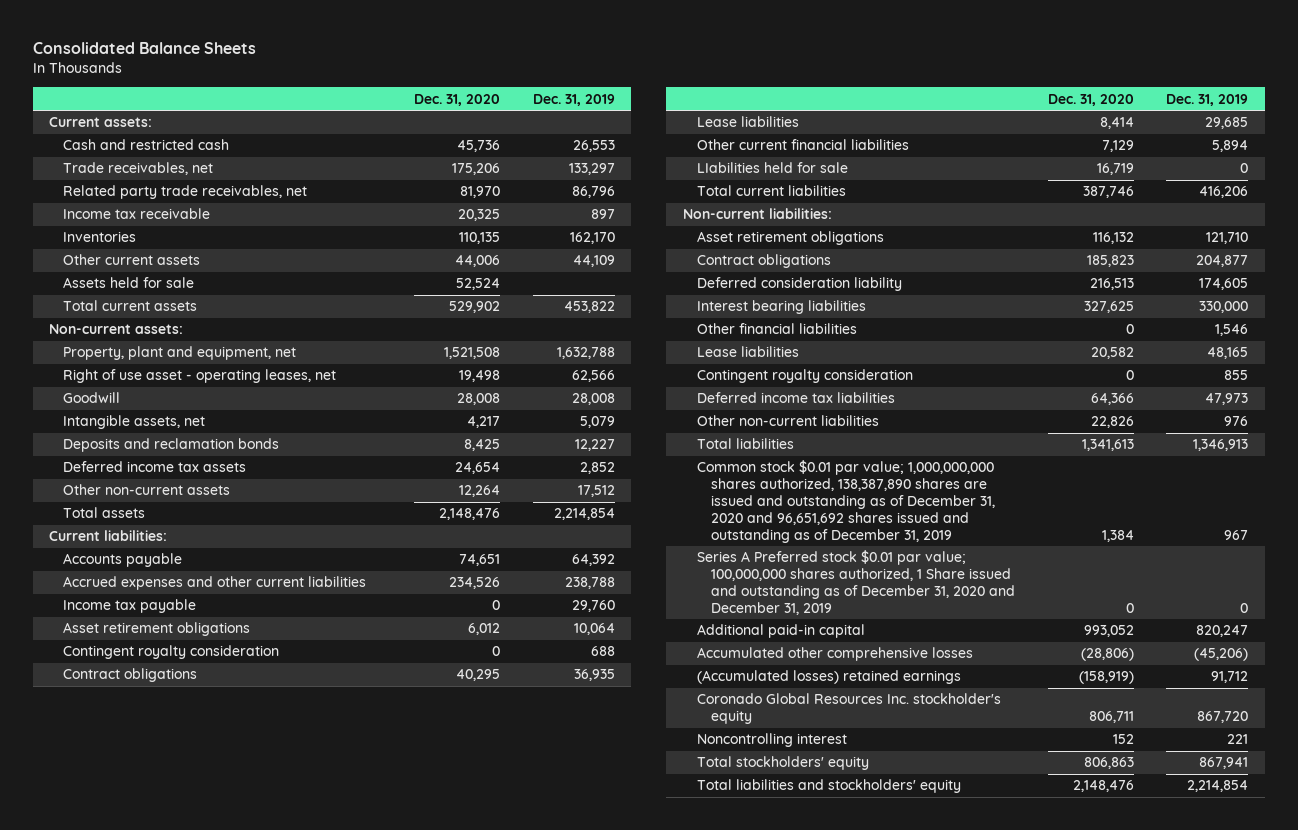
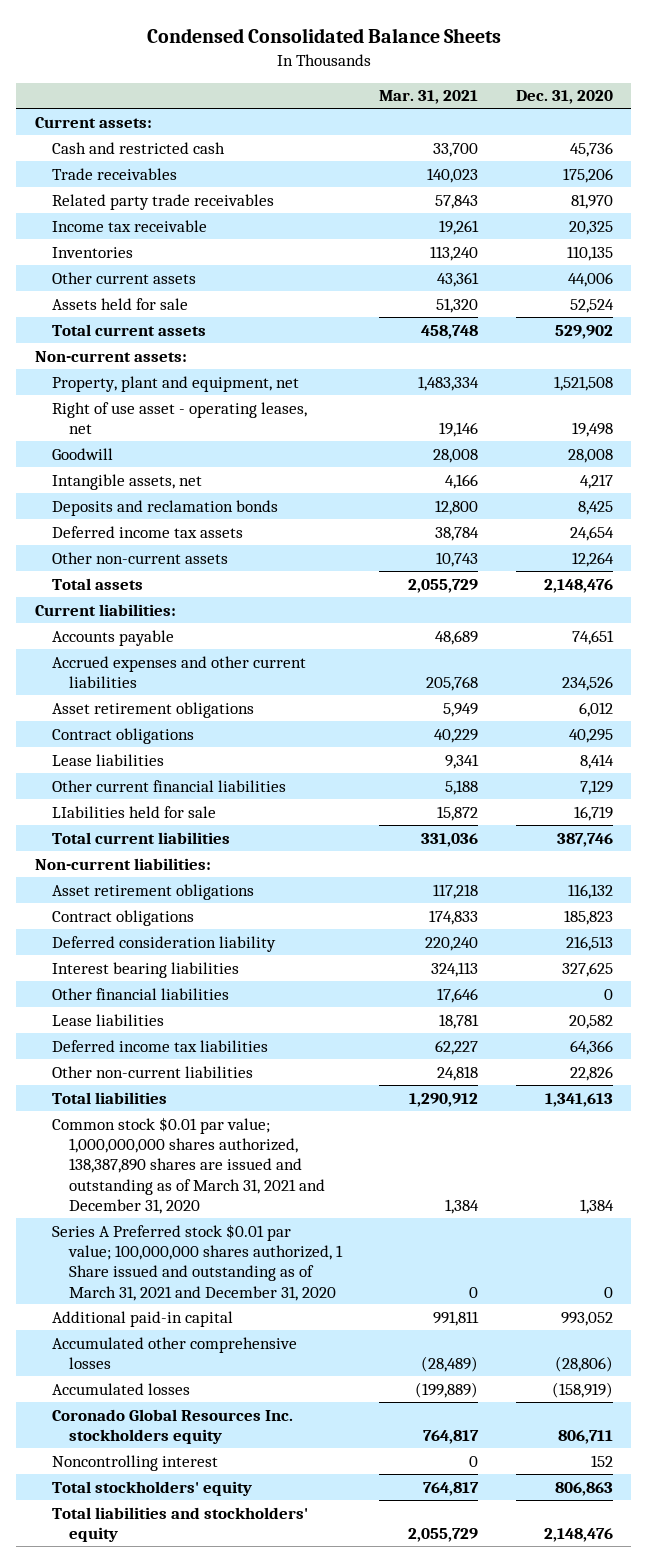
- Consolidated Balance Sheets
+ Condensed Consolidated Balance Sheets
- | Dec. 31, 2020 | Dec. 31, 2019
+ | Mar. 31, 2021 | Dec. 31, 2020
- Trade receivables, net | 175,206 | 133,297
- Related party trade receivables, net | 81,970 | 86,796
+ Trade receivables | 140,023 | 175,206
+ Related party trade receivables | 57,843 | 81,970
- Income tax payable | 0 | 29,760
- Contingent royalty consideration | 0 | 688
- Contingent royalty consideration | 0 | 855
- Common stock $0.01 par value; 1,000,000,000 shares authorized, 138,387,890 shares are issued and outstanding as of December 31, 2020 and 96,651,692 shares issued and outstanding as of December 31, 2019 | 1,384 | 967
- Series A Preferred stock $0.01 par value; 100,000,000 shares authorized, 1 Share issued and outstanding as of December 31, 2020 and December 31, 2019 | 0 | 0
+ Common stock $0.01 par value; 1,000,000,000 shares authorized, 138,387,890 shares are issued and outstanding as of March 31, 2021 and December 31, 2020 | 1,384 | 1,384
+ Series A Preferred stock $0.01 par value; 100,000,000 shares authorized, 1 Share issued and outstanding as of March 31, 2021 and December 31, 2020 | 0 | 0
- (Accumulated losses) retained earnings | (158,919) | 91,712
- Coronado Global Resources Inc. stockholder's equity | 806,711 | 867,720
+ Accumulated losses | (199,889) | (158,919)
+ Coronado Global Resources Inc. stockholders equity | 764,817 | 806,711

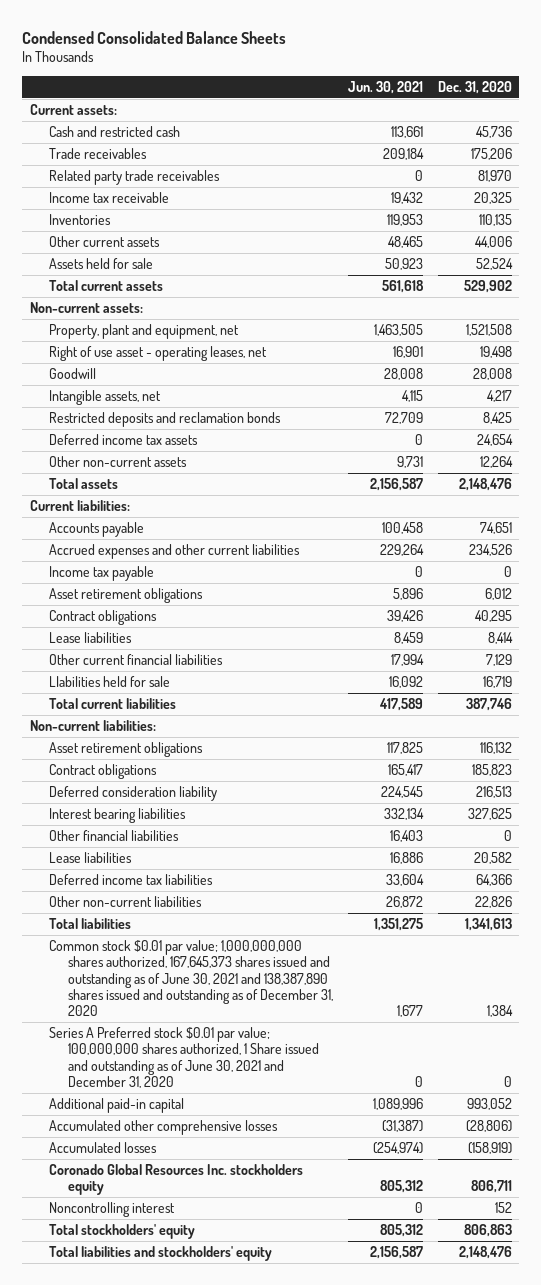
- | Mar. 31, 2021 | Dec. 31, 2020
+ | Jun. 30, 2021 | Dec. 31, 2020
- Deposits and reclamation bonds | 12,800 | 8,425
+ Restricted deposits and reclamation bonds | 72,709 | 8,425
+ Income tax payable | 0 | 0
- Common stock $0.01 par value; 1,000,000,000 shares authorized, 138,387,890 shares are issued and outstanding as of March 31, 2021 and December 31, 2020 | 1,384 | 1,384
- Series A Preferred stock $0.01 par value; 100,000,000 shares authorized, 1 Share issued and outstanding as of March 31, 2021 and December 31, 2020 | 0 | 0
+ Common stock $0.01 par value; 1,000,000,000 shares authorized, 167,645,373 shares issued and outstanding as of June 30, 2021 and 138,387,890 shares issued and outstanding as of December 31, 2020 | 1,677 | 1,384
+ Series A Preferred stock $0.01 par value; 100,000,000 shares authorized, 1 Share issued and outstanding as of June 30, 2021 and December 31, 2020 | 0 | 0

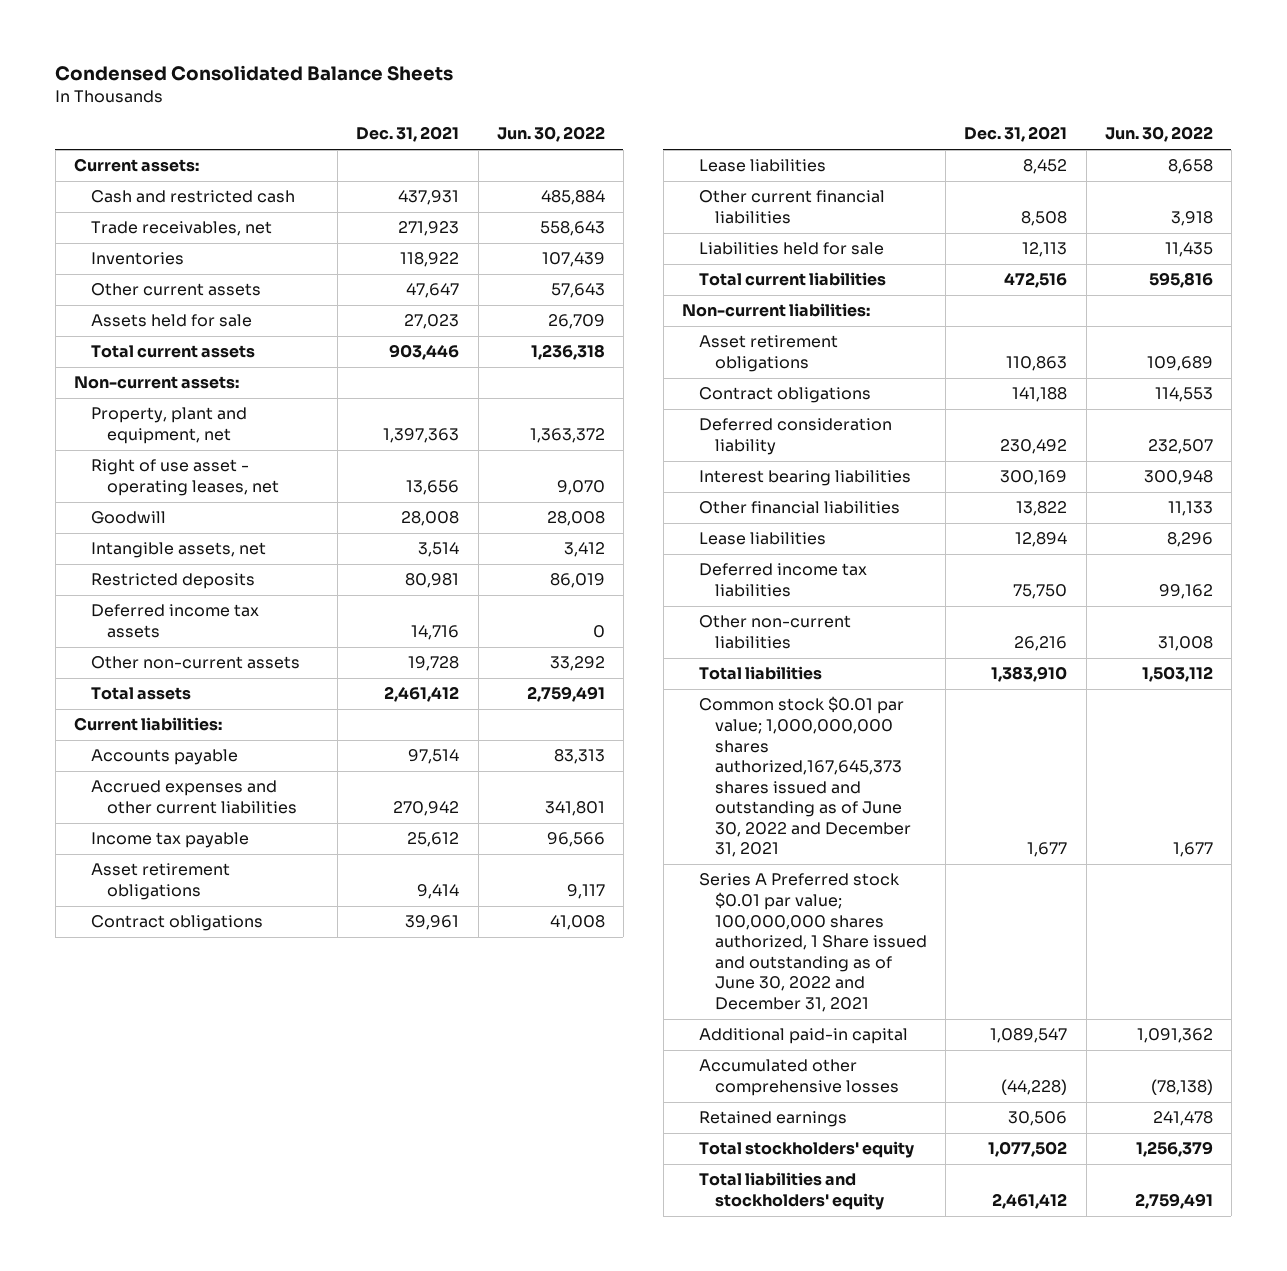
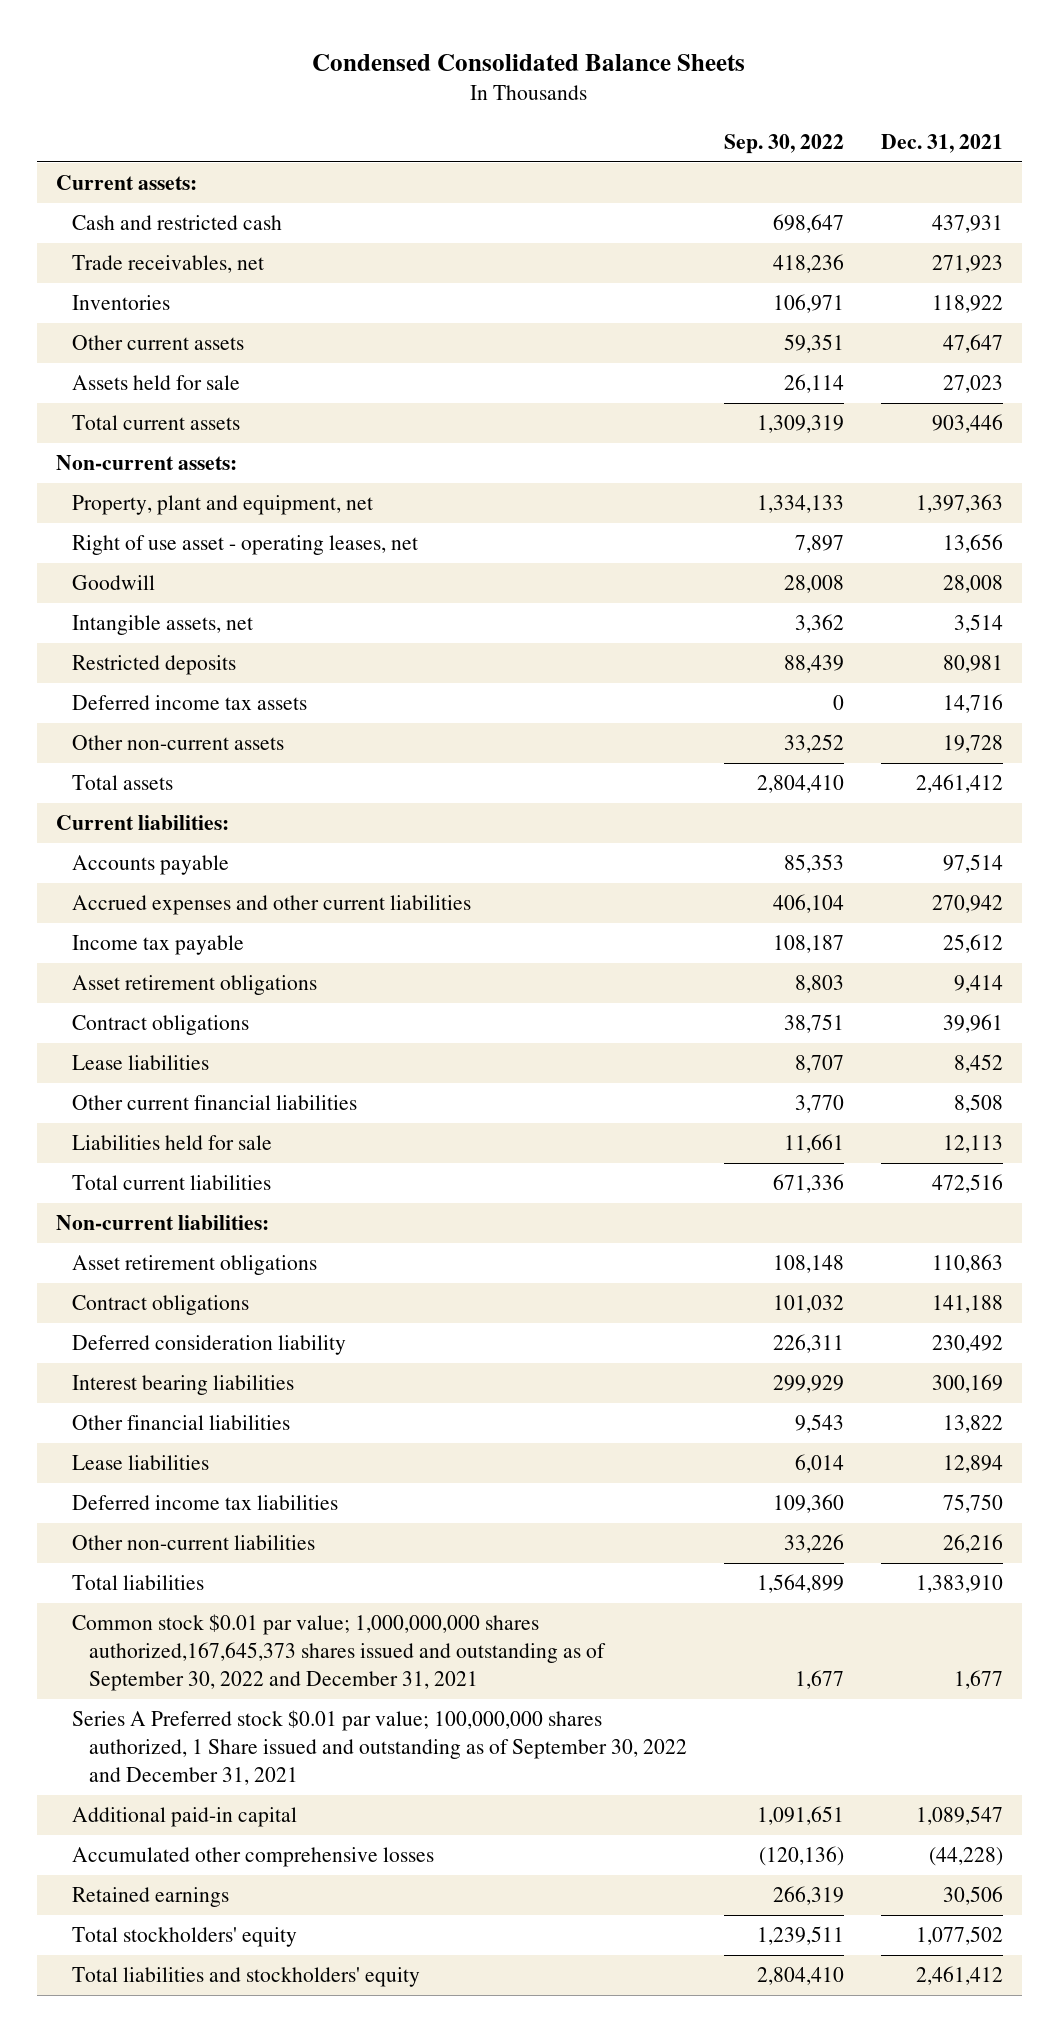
- | Dec. 31, 2021 | Jun. 30, 2022
+ | Sep. 30, 2022 | Dec. 31, 2021
- Common stock $0.01 par value; 1,000,000,000 shares authorized,167,645,373 shares issued and outstanding as of June 30, 2022 and December 31, 2021 | 1,677 | 1,677
- Series A Preferred stock $0.01 par value; 100,000,000 shares authorized, 1 Share issued and outstanding as of June 30, 2022 and December 31, 2021
+ Common stock $0.01 par value; 1,000,000,000 shares authorized,167,645,373 shares issued and outstanding as of September 30, 2022 and December 31, 2021 | 1,677 | 1,677
+ Series A Preferred stock $0.01 par value; 100,000,000 shares authorized, 1 Share issued and outstanding as of September 30, 2022 and December 31, 2021

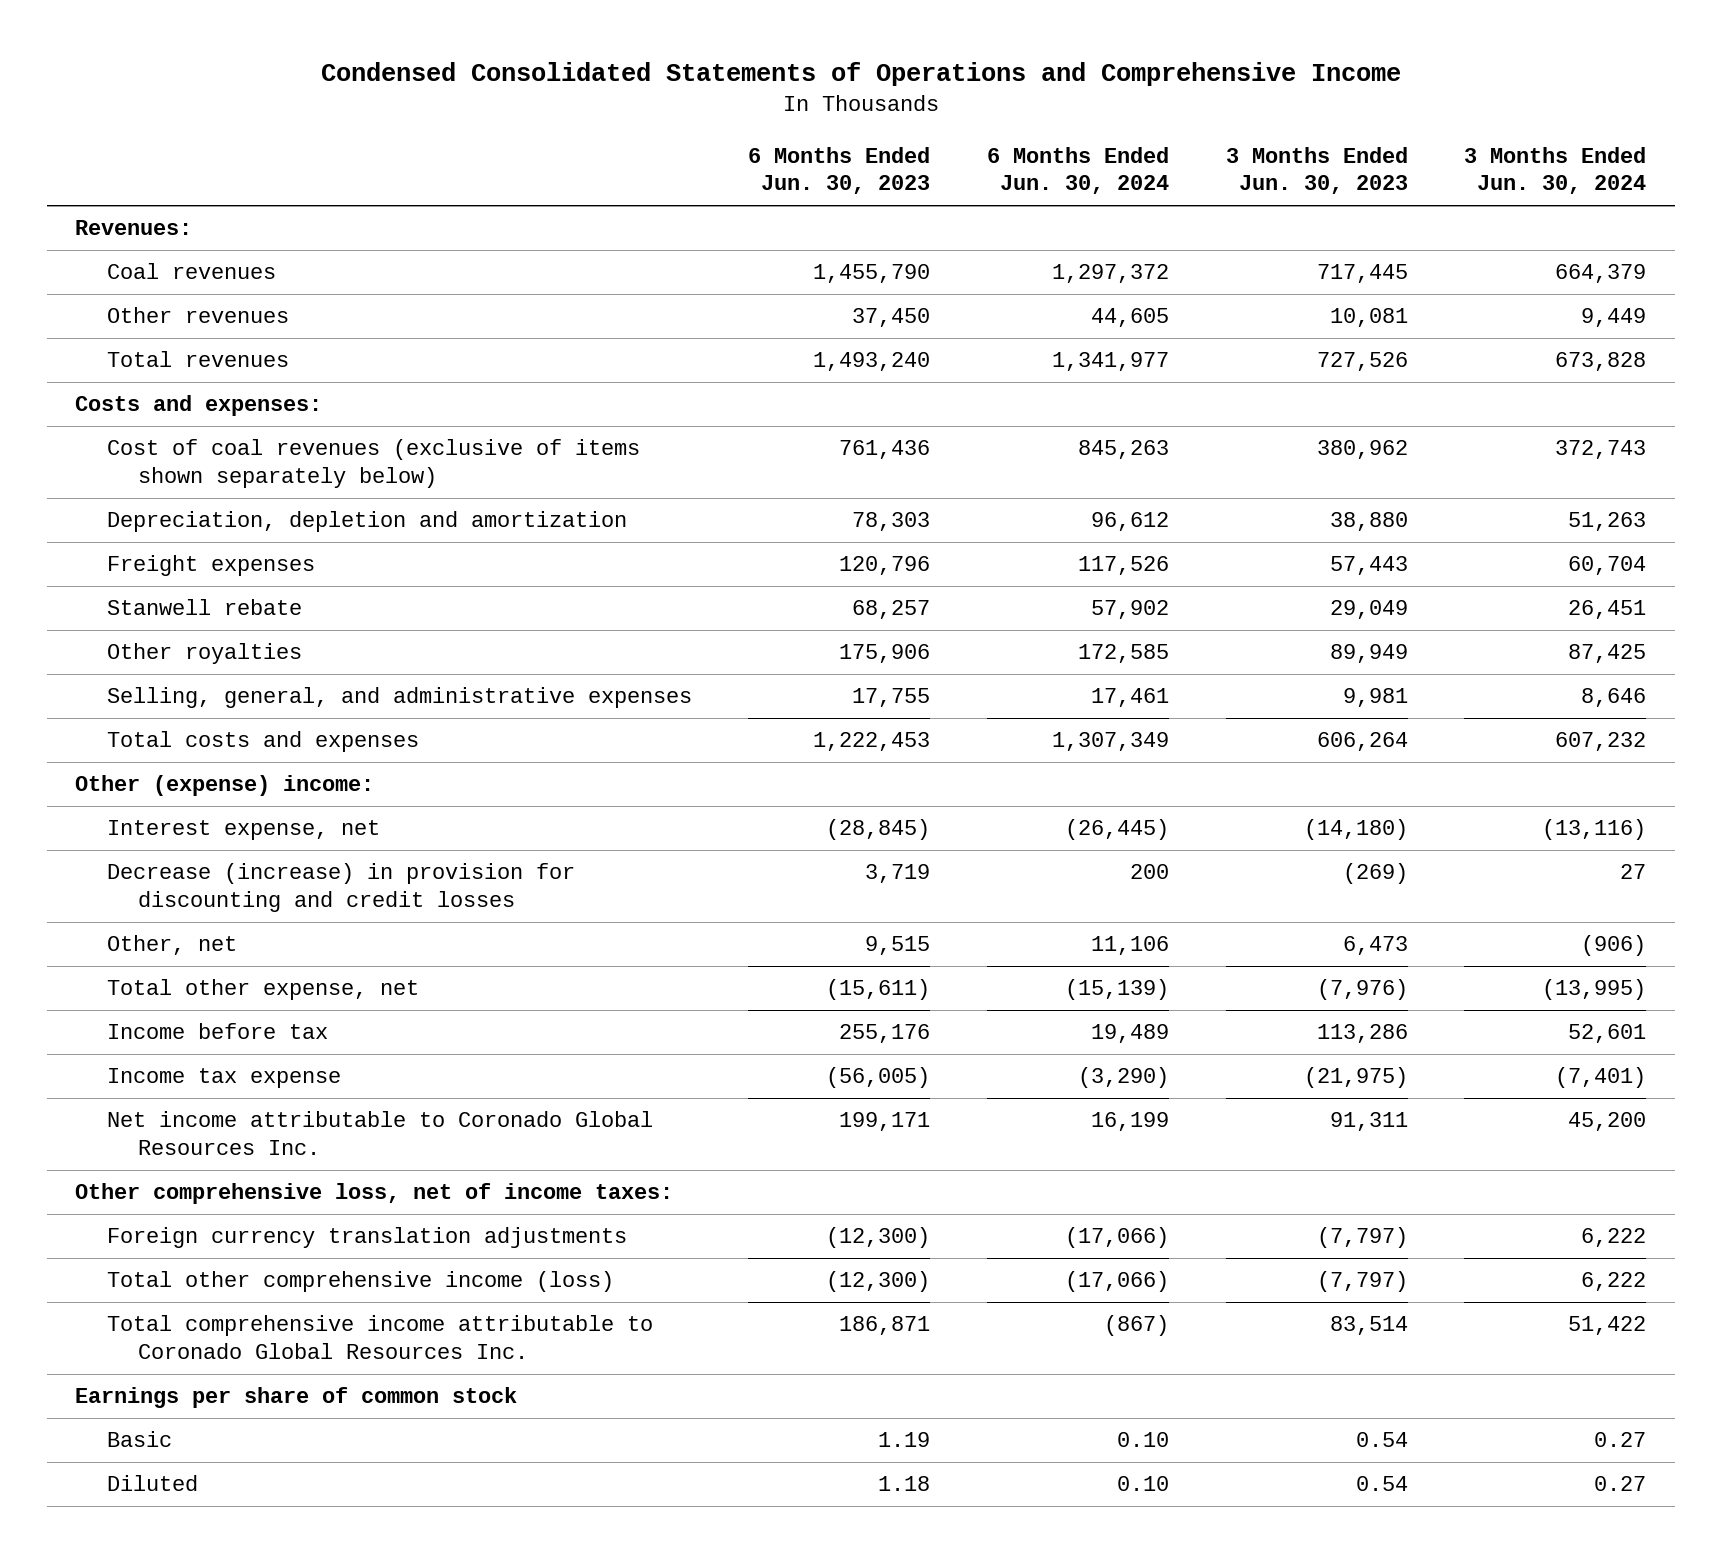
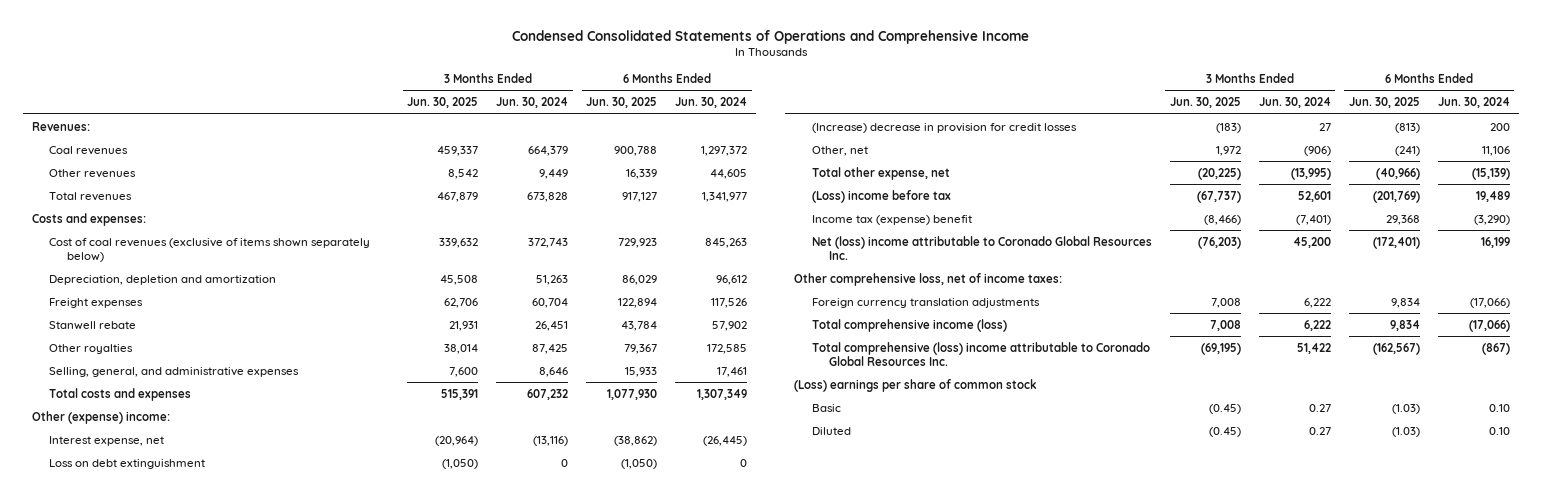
- | 6 Months Ended Jun. 30, 2023 | 6 Months Ended Jun. 30, 2024 | 3 Months Ended Jun. 30, 2023 | 3 Months Ended Jun. 30, 2024
+ | 3 Months Ended Jun. 30, 2025 | 3 Months Ended Jun. 30, 2024 | 6 Months Ended Jun. 30, 2025 | 6 Months Ended Jun. 30, 2024
- Decrease (increase) in provision for discounting and credit losses | 3,719 | 200 | (269) | 27
+ Loss on debt extinguishment | (1,050) | 0 | (1,050) | 0
+ (Increase) decrease in provision for credit losses | (183) | 27 | (813) | 200
- Income before tax | 255,176 | 19,489 | 113,286 | 52,601
- Income tax expense | (56,005) | (3,290) | (21,975) | (7,401)
- Net income attributable to Coronado Global Resources Inc. | 199,171 | 16,199 | 91,311 | 45,200
+ (Loss) income before tax | (67,737) | 52,601 | (201,769) | 19,489
+ Income tax (expense) benefit | (8,466) | (7,401) | 29,368 | (3,290)
+ Net (loss) income attributable to Coronado Global Resources Inc. | (76,203) | 45,200 | (172,401) | 16,199
- Total other comprehensive income (loss) | (12,300) | (17,066) | (7,797) | 6,222
- Total comprehensive income attributable to Coronado Global Resources Inc. | 186,871 | (867) | 83,514 | 51,422
- Earnings per share of common stock
+ Total comprehensive income (loss) | 7,008 | 6,222 | 9,834 | (17,066)
+ Total comprehensive (loss) income attributable to Coronado Global Resources Inc. | (69,195) | 51,422 | (162,567) | (867)
+ (Loss) earnings per share of common stock

